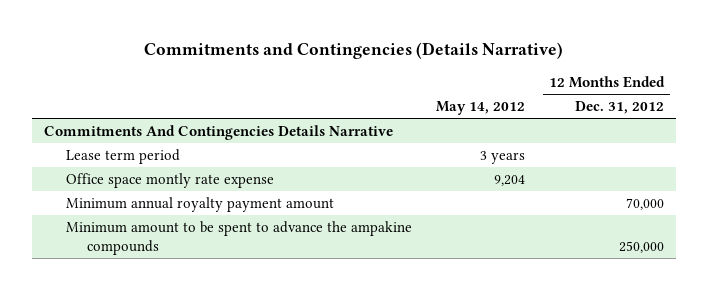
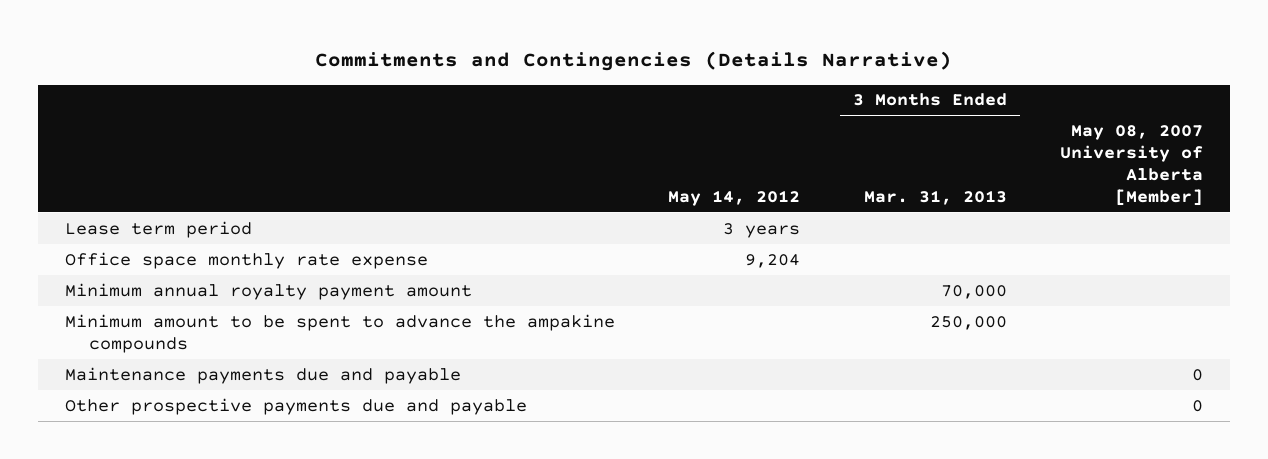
- | May 14, 2012 | 12 Months Ended Dec. 31, 2012
+ | May 14, 2012 | 3 Months Ended Mar. 31, 2013 | May 08, 2007 University of Alberta [Member]
- Commitments And Contingencies Details Narrative
- Office space montly rate expense | 9,204 |
+ Office space monthly rate expense | 9,204 | |
+ Maintenance payments due and payable | | | 0
+ Other prospective payments due and payable | | | 0

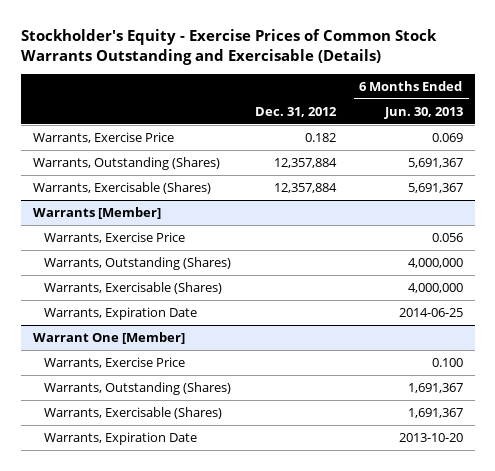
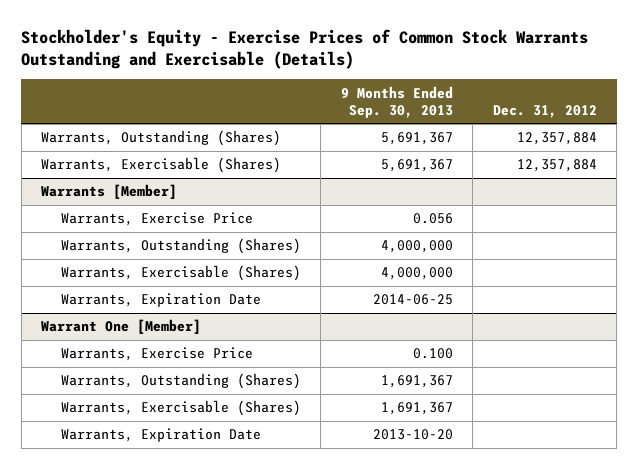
- | Dec. 31, 2012 | 6 Months Ended Jun. 30, 2013
+ | 9 Months Ended Sep. 30, 2013 | Dec. 31, 2012
- Warrants, Exercise Price | 0.182 | 0.069

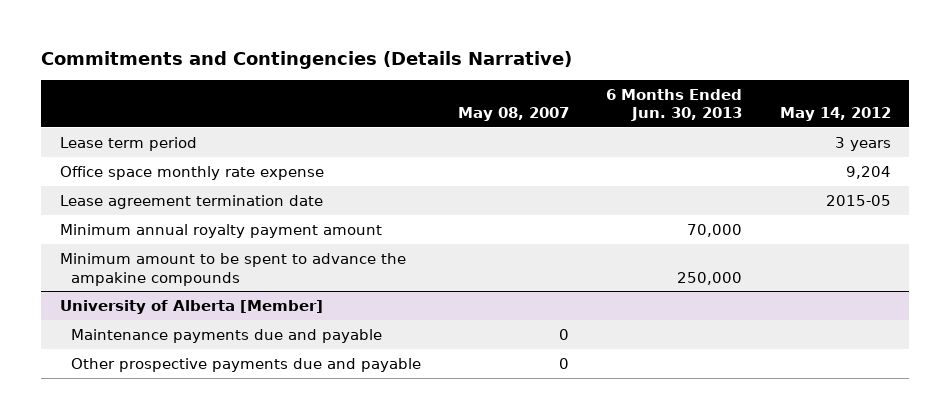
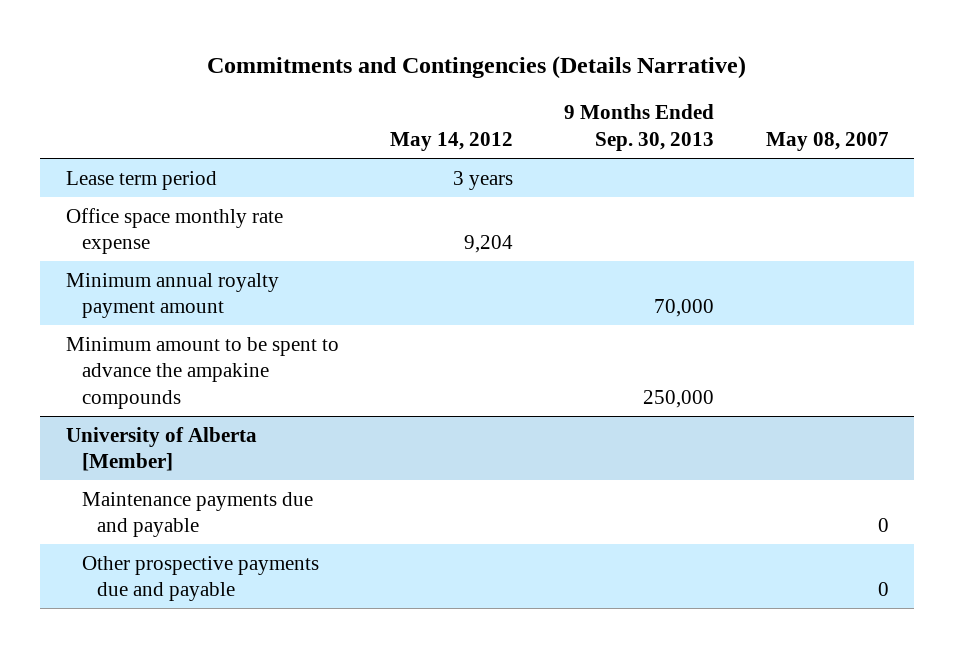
- | May 08, 2007 | 6 Months Ended Jun. 30, 2013 | May 14, 2012
+ | May 14, 2012 | 9 Months Ended Sep. 30, 2013 | May 08, 2007
- Lease agreement termination date | | | 2015-05

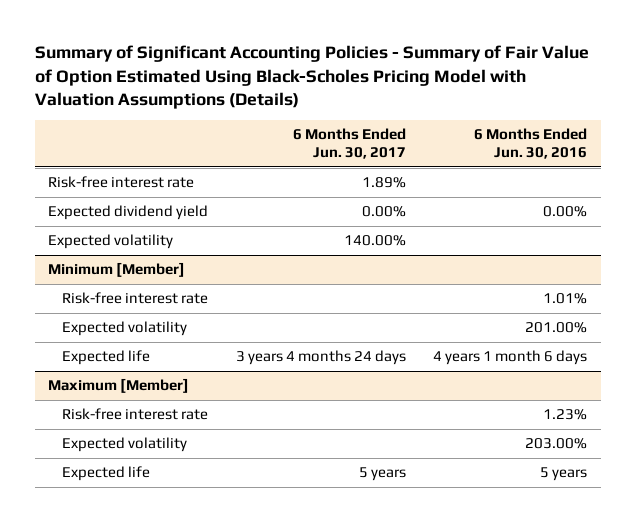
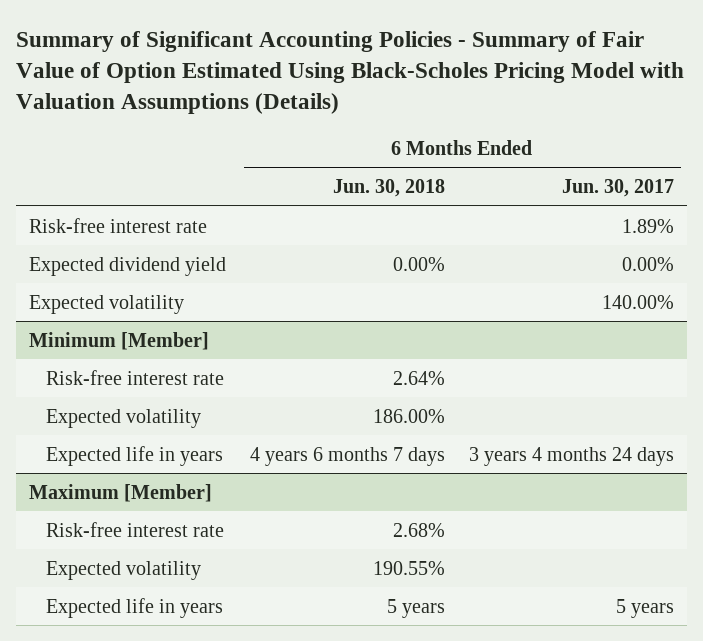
- | 6 Months Ended Jun. 30, 2017 | 6 Months Ended Jun. 30, 2016
+ | 6 Months Ended Jun. 30, 2018 | 6 Months Ended Jun. 30, 2017
@ Minimum [Member]
- Expected life | 3 years 4 months 24 days | 4 years 1 month 6 days
+ Expected life in years | 4 years 6 months 7 days | 3 years 4 months 24 days
@ Maximum [Member]
- Expected life | 5 years | 5 years
+ Expected life in years | 5 years | 5 years

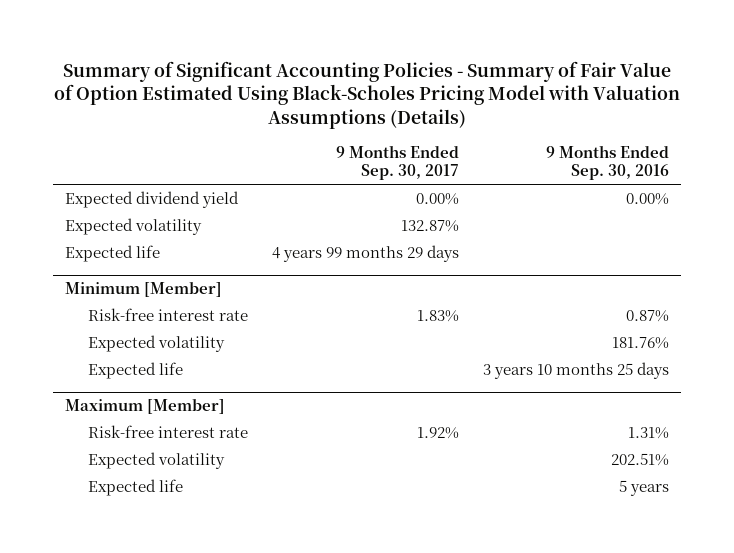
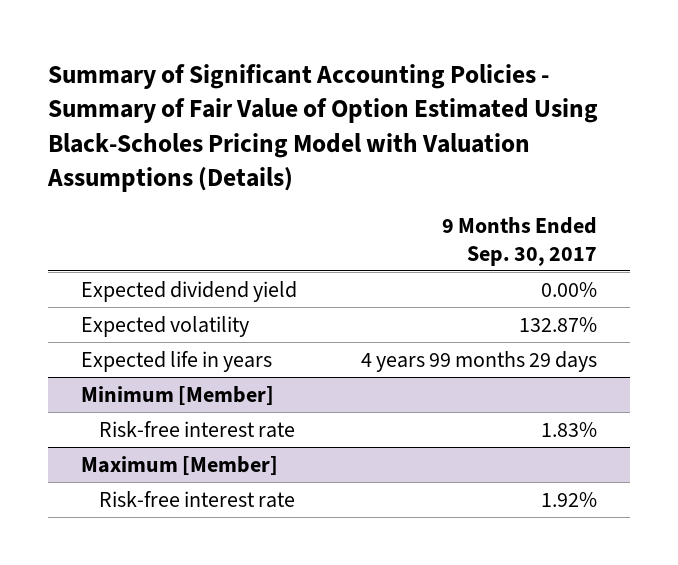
- | 9 Months Ended Sep. 30, 2017 | 9 Months Ended Sep. 30, 2016
+ | 9 Months Ended Sep. 30, 2017
- Expected life | 4 years 99 months 29 days |
+ Expected life in years | 4 years 99 months 29 days
@ Minimum [Member]
- Expected volatility | | 181.76%
- Expected life | | 3 years 10 months 25 days
@ Maximum [Member]
- Expected volatility | | 202.51%
- Expected life | | 5 years

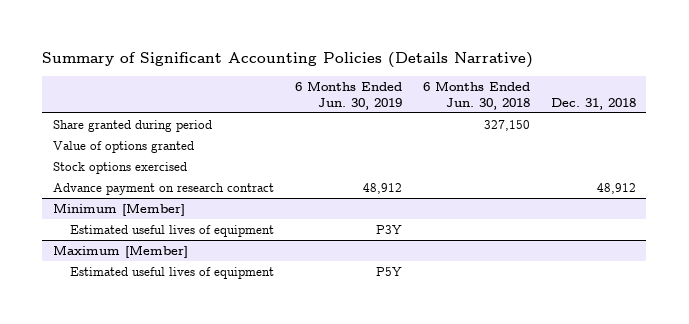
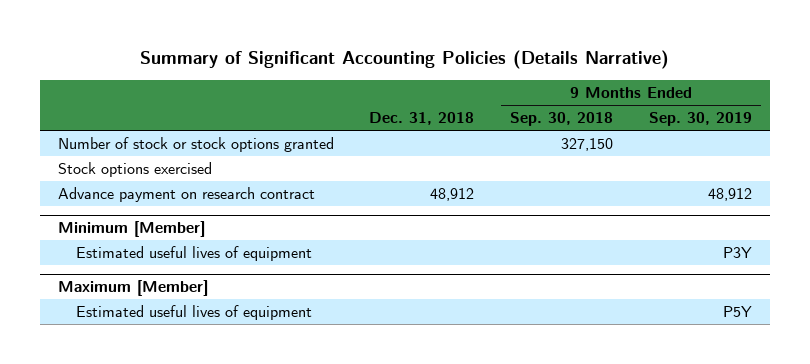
- | 6 Months Ended Jun. 30, 2019 | 6 Months Ended Jun. 30, 2018 | Dec. 31, 2018
+ | Dec. 31, 2018 | 9 Months Ended Sep. 30, 2018 | 9 Months Ended Sep. 30, 2019
- Share granted during period | | 327,150 |
- Value of options granted
+ Number of stock or stock options granted | | 327,150 |

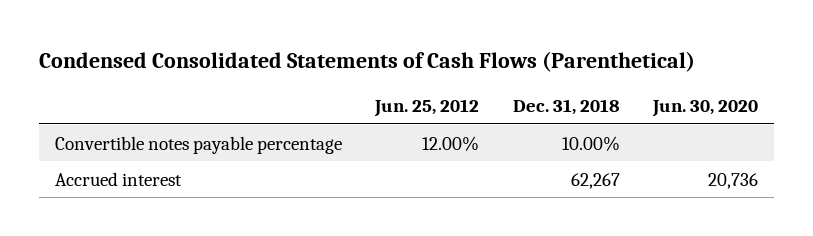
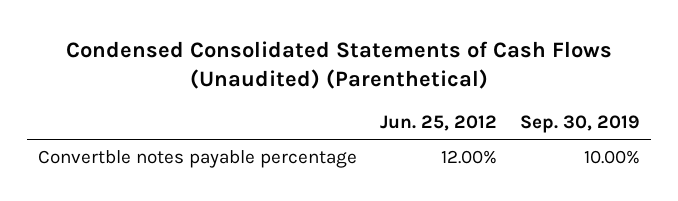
- Condensed Consolidated Statements of Cash Flows (Parenthetical)
+ Condensed Consolidated Statements of Cash Flows (Unaudited) (Parenthetical)
- | Jun. 25, 2012 | Dec. 31, 2018 | Jun. 30, 2020
+ | Jun. 25, 2012 | Sep. 30, 2019
- Convertible notes payable percentage | 12.00% | 10.00% |
- Accrued interest | | 62,267 | 20,736
+ Convertble notes payable percentage | 12.00% | 10.00%

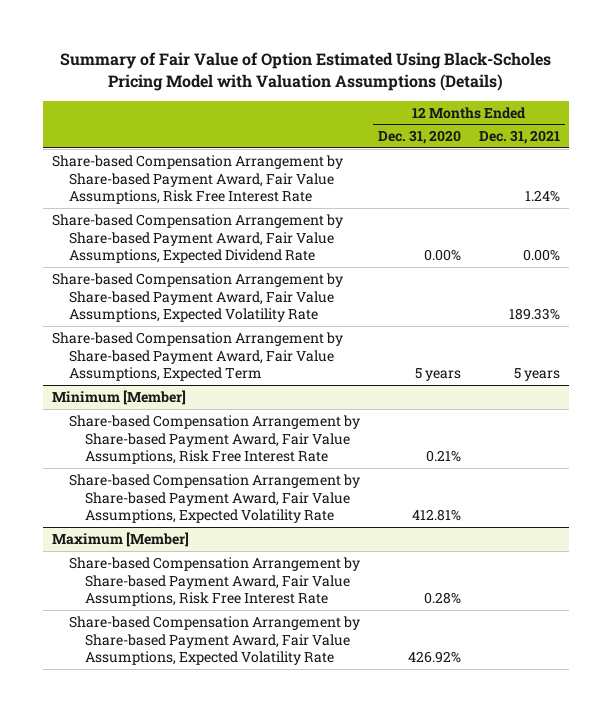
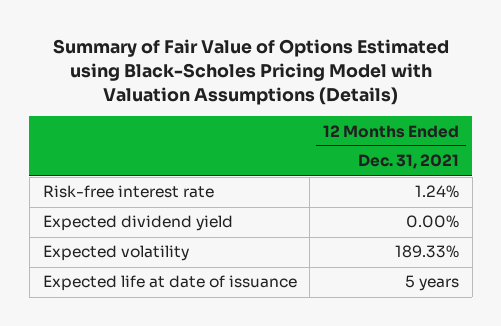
- Summary of Fair Value of Option Estimated Using Black-Scholes Pricing Model with Valuation Assumptions (Details)
+ Summary of Fair Value of Options Estimated using Black-Scholes Pricing Model with Valuation Assumptions (Details)
- | 12 Months Ended Dec. 31, 2020 | 12 Months Ended Dec. 31, 2021
+ | 12 Months Ended Dec. 31, 2021
- Share-based Compensation Arrangement by Share-based Payment Award, Fair Value Assumptions, Risk Free Interest Rate | | 1.24%
- Share-based Compensation Arrangement by Share-based Payment Award, Fair Value Assumptions, Expected Dividend Rate | 0.00% | 0.00%
- Share-based Compensation Arrangement by Share-based Payment Award, Fair Value Assumptions, Expected Volatility Rate | | 189.33%
- Share-based Compensation Arrangement by Share-based Payment Award, Fair Value Assumptions, Expected Term | 5 years | 5 years
- Minimum [Member]
- Share-based Compensation Arrangement by Share-based Payment Award, Fair Value Assumptions, Risk Free Interest Rate | 0.21% |
- Share-based Compensation Arrangement by Share-based Payment Award, Fair Value Assumptions, Expected Volatility Rate | 412.81% |
- Maximum [Member]
- Share-based Compensation Arrangement by Share-based Payment Award, Fair Value Assumptions, Risk Free Interest Rate | 0.28% |
- Share-based Compensation Arrangement by Share-based Payment Award, Fair Value Assumptions, Expected Volatility Rate | 426.92% |
+ Risk-free interest rate | 1.24%
+ Expected dividend yield | 0.00%
+ Expected volatility | 189.33%
+ Expected life at date of issuance | 5 years

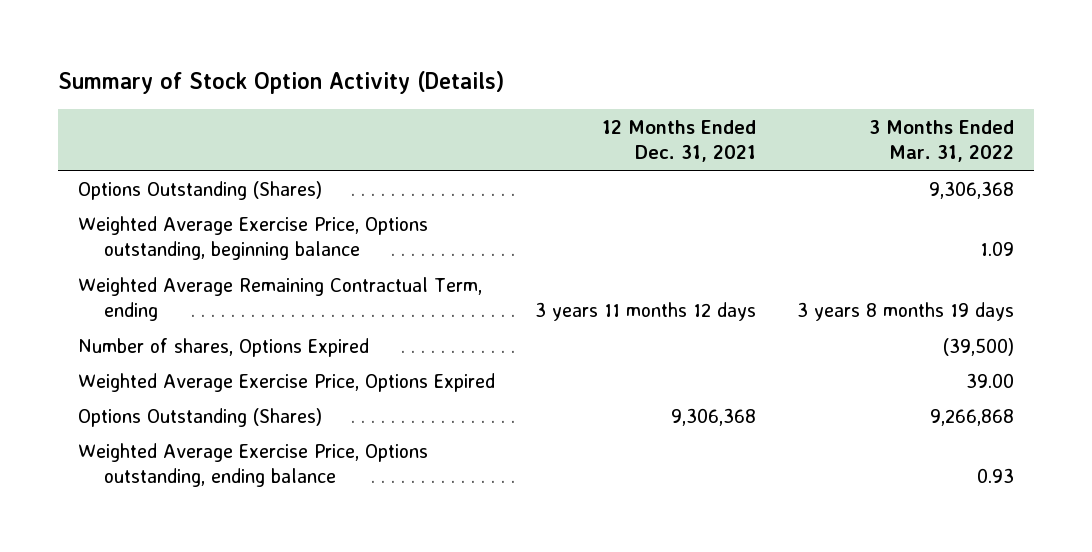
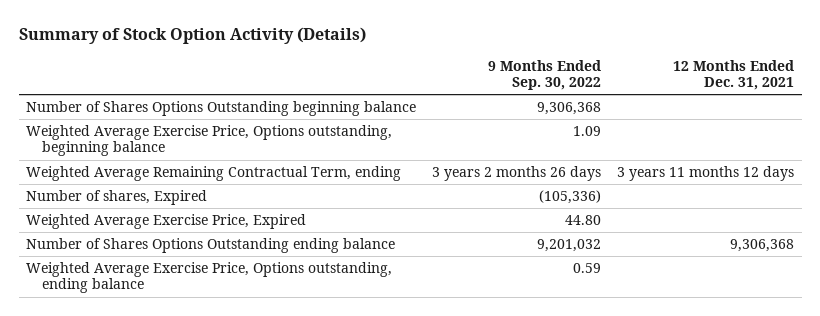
- | 12 Months Ended Dec. 31, 2021 | 3 Months Ended Mar. 31, 2022
+ | 9 Months Ended Sep. 30, 2022 | 12 Months Ended Dec. 31, 2021
- Options Outstanding (Shares) | | 9,306,368
+ Number of Shares Options Outstanding beginning balance | 9,306,368 |
- Number of shares, Options Expired | | (39,500)
- Weighted Average Exercise Price, Options Expired | | 39.00
- Options Outstanding (Shares) | 9,306,368 | 9,266,868
+ Number of shares, Expired | (105,336) |
+ Weighted Average Exercise Price, Expired | 44.80 |
+ Number of Shares Options Outstanding ending balance | 9,201,032 | 9,306,368

